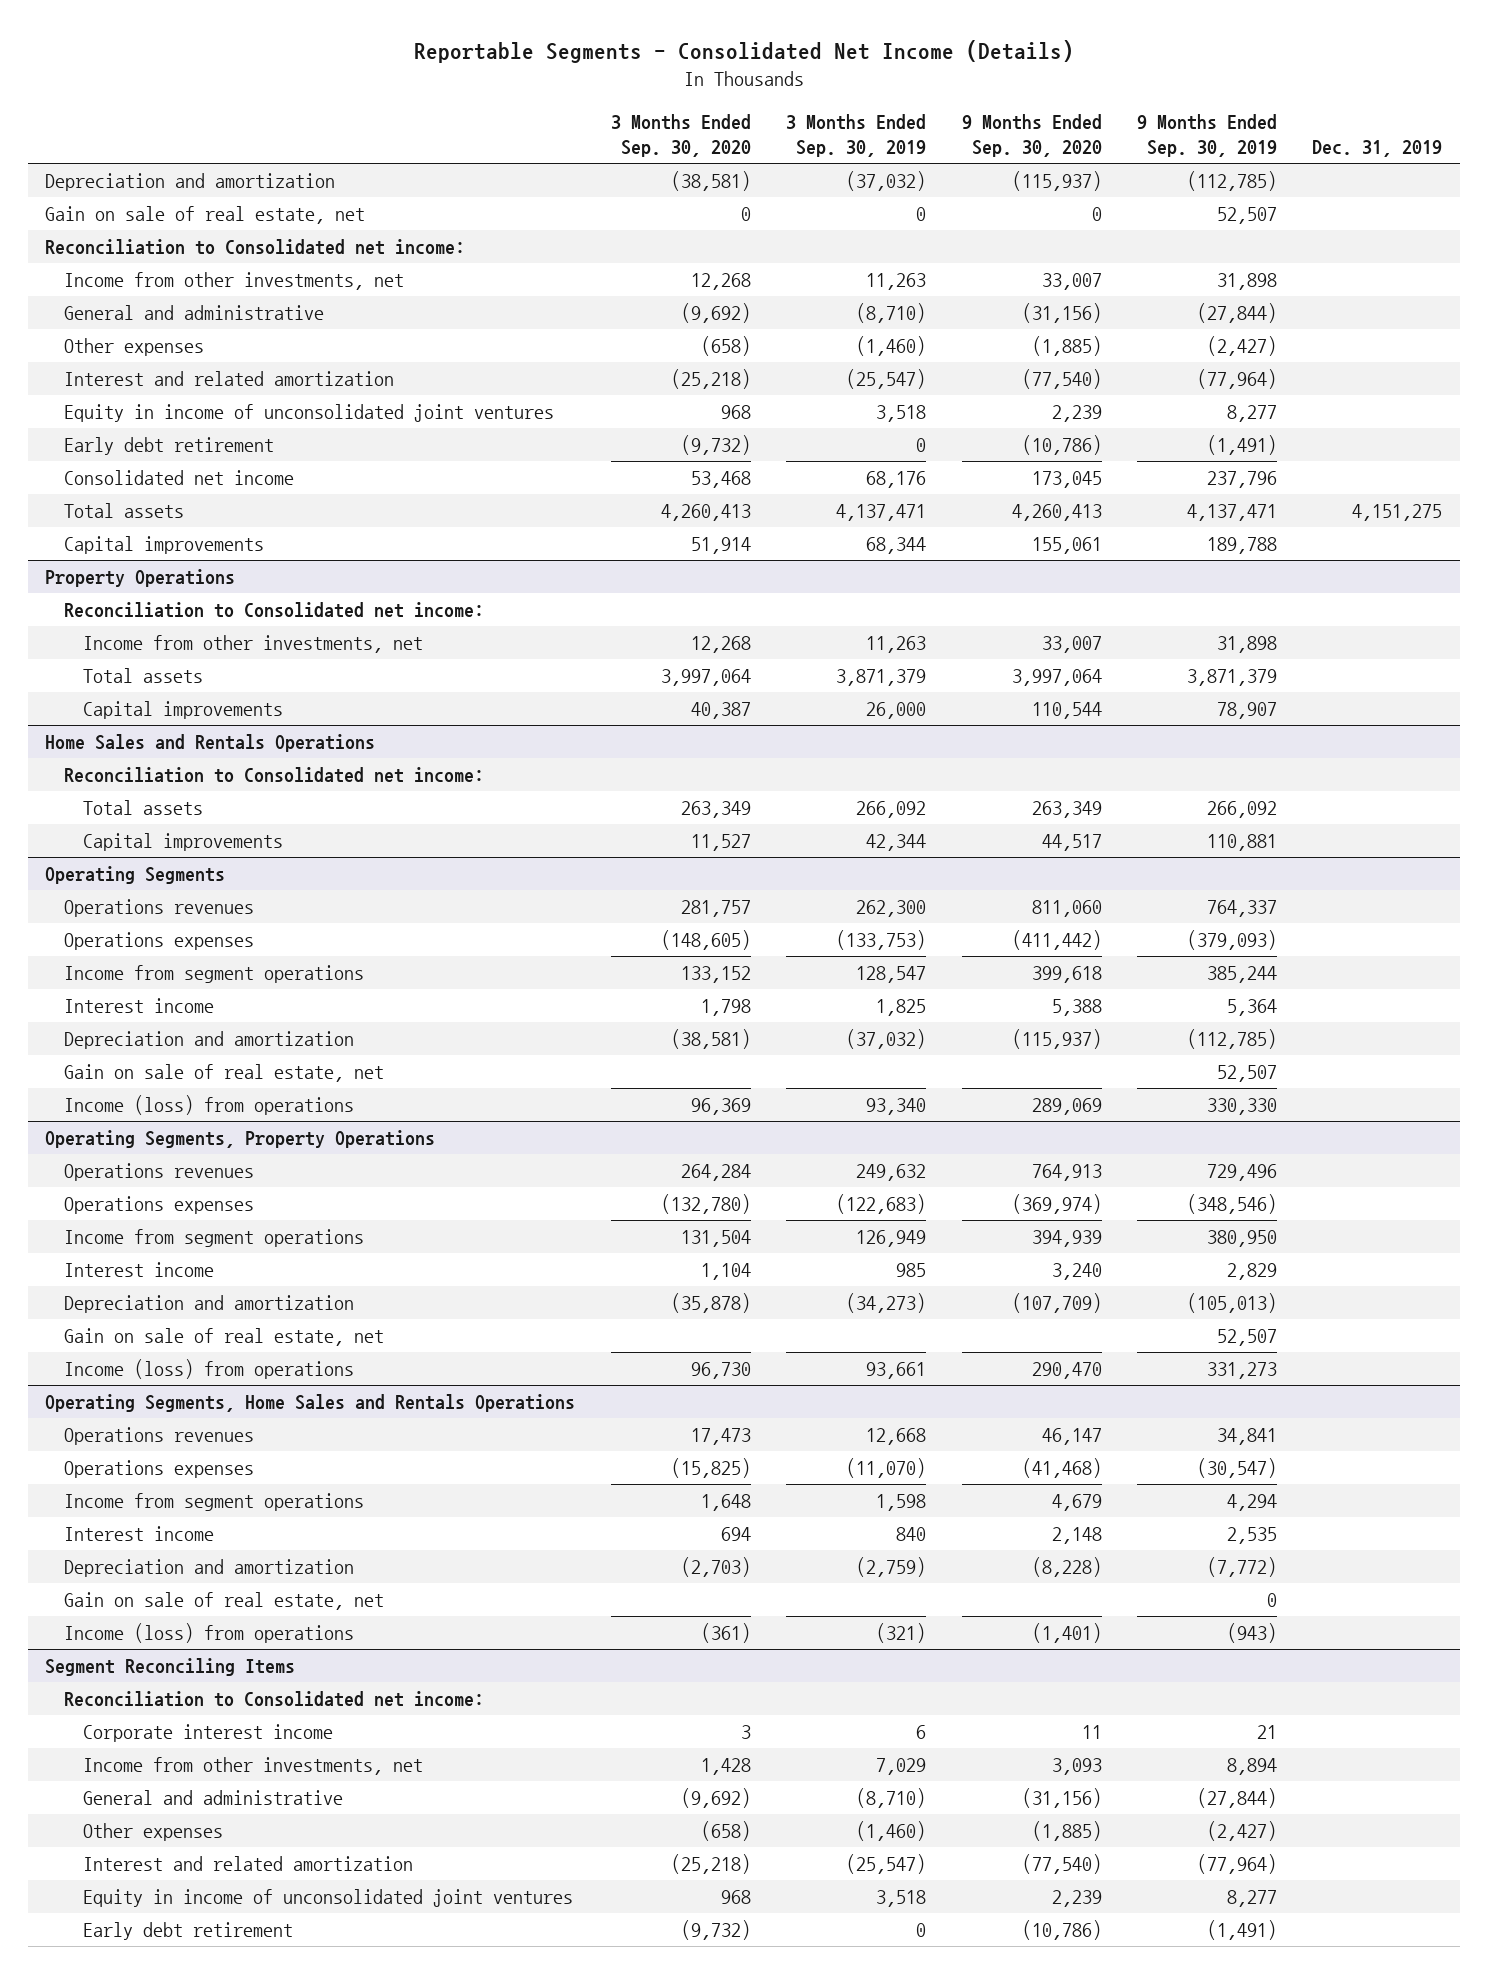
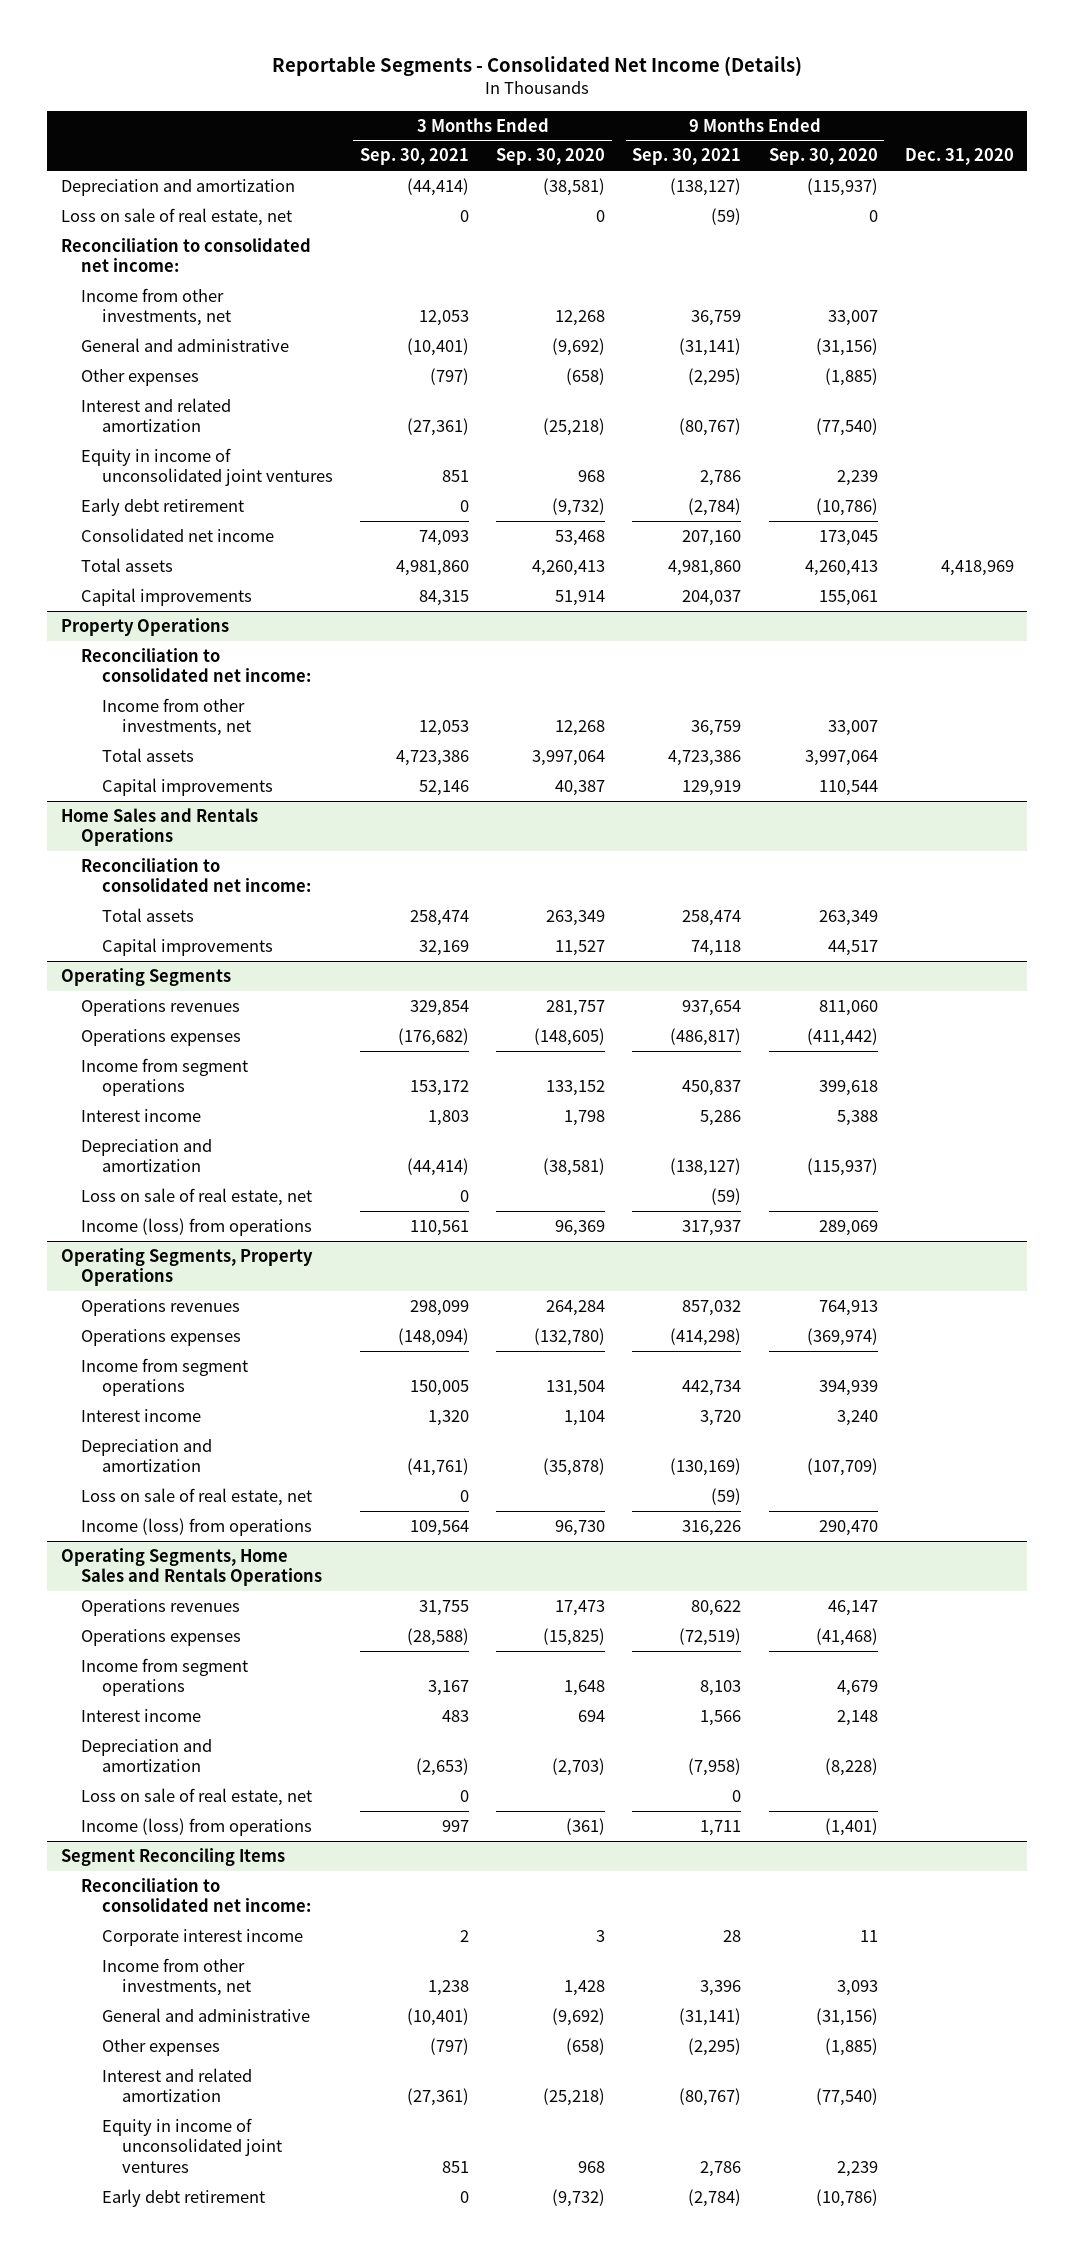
- | 3 Months Ended Sep. 30, 2020 | 3 Months Ended Sep. 30, 2019 | 9 Months Ended Sep. 30, 2020 | 9 Months Ended Sep. 30, 2019 | Dec. 31, 2019
+ | 3 Months Ended Sep. 30, 2021 | 3 Months Ended Sep. 30, 2020 | 9 Months Ended Sep. 30, 2021 | 9 Months Ended Sep. 30, 2020 | Dec. 31, 2020
- Gain on sale of real estate, net | 0 | 0 | 0 | 52,507 |
- Reconciliation to Consolidated net income:
+ Loss on sale of real estate, net | 0 | 0 | (59) | 0 |
+ Reconciliation to consolidated net income:
@ Property Operations
- Reconciliation to Consolidated net income:
+ Reconciliation to consolidated net income:
@ Home Sales and Rentals Operations
- Reconciliation to Consolidated net income:
+ Reconciliation to consolidated net income:
@ Operating Segments
- Gain on sale of real estate, net | | | | 52,507 |
+ Loss on sale of real estate, net | 0 | | (59) | |
@ Operating Segments, Property Operations
- Gain on sale of real estate, net | | | | 52,507 |
+ Loss on sale of real estate, net | 0 | | (59) | |
@ Operating Segments, Home Sales and Rentals Operations
- Gain on sale of real estate, net | | | | 0 |
+ Loss on sale of real estate, net | 0 | | 0 | |
@ Segment Reconciling Items
- Reconciliation to Consolidated net income:
+ Reconciliation to consolidated net income:

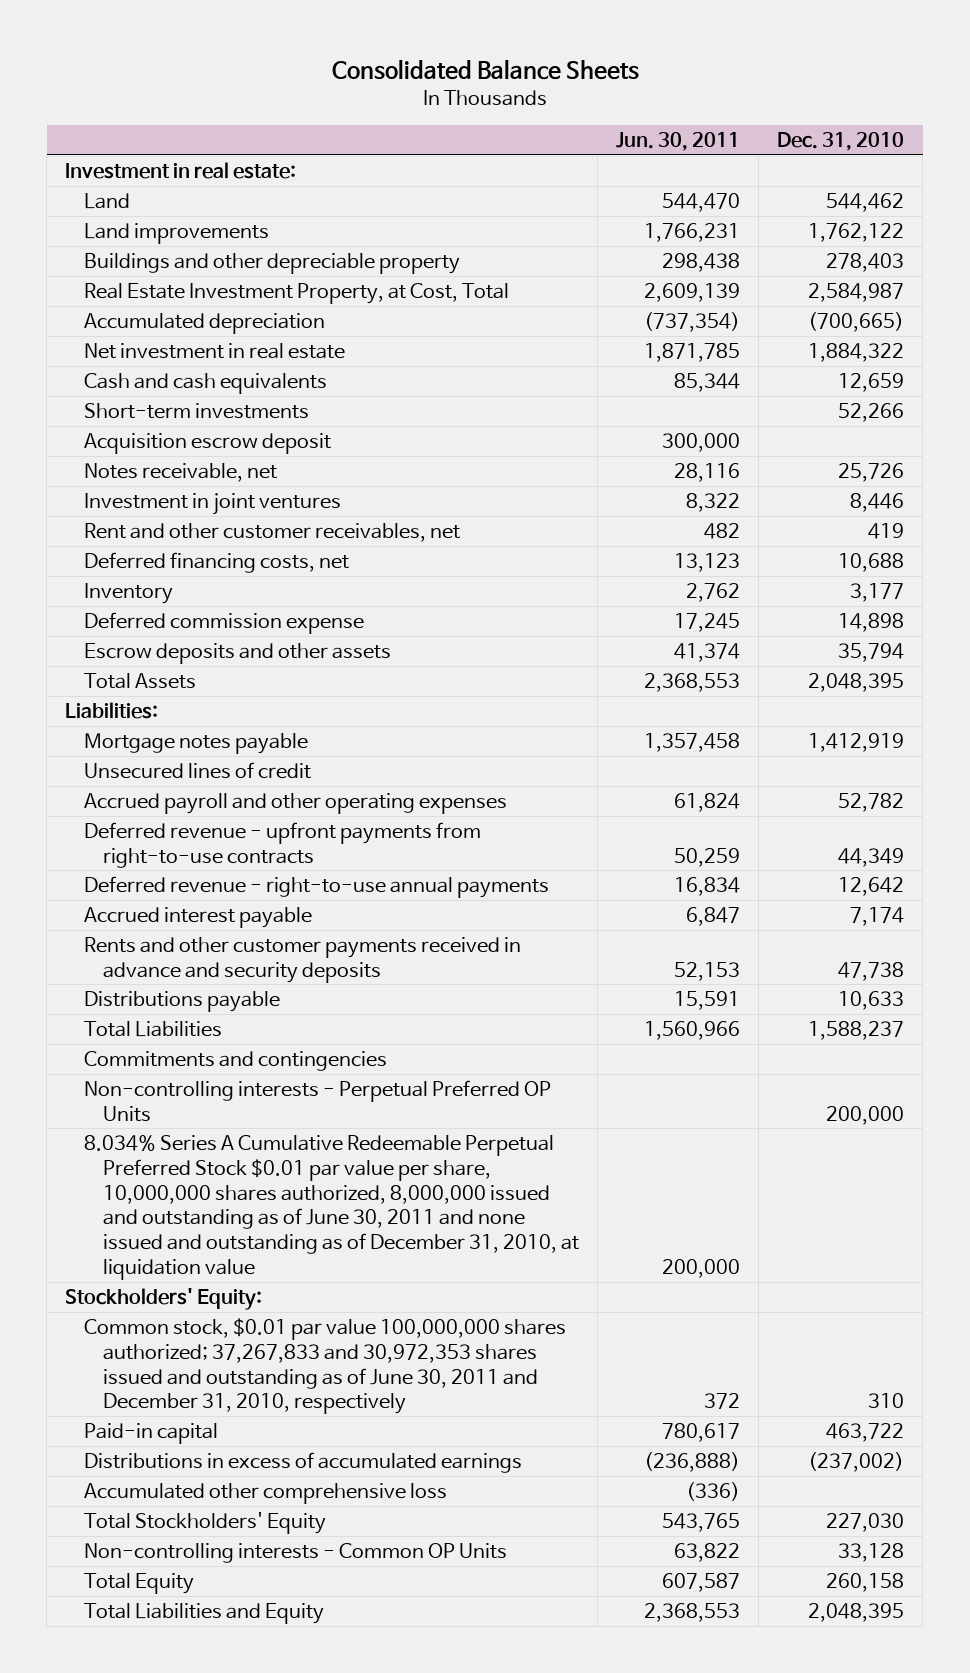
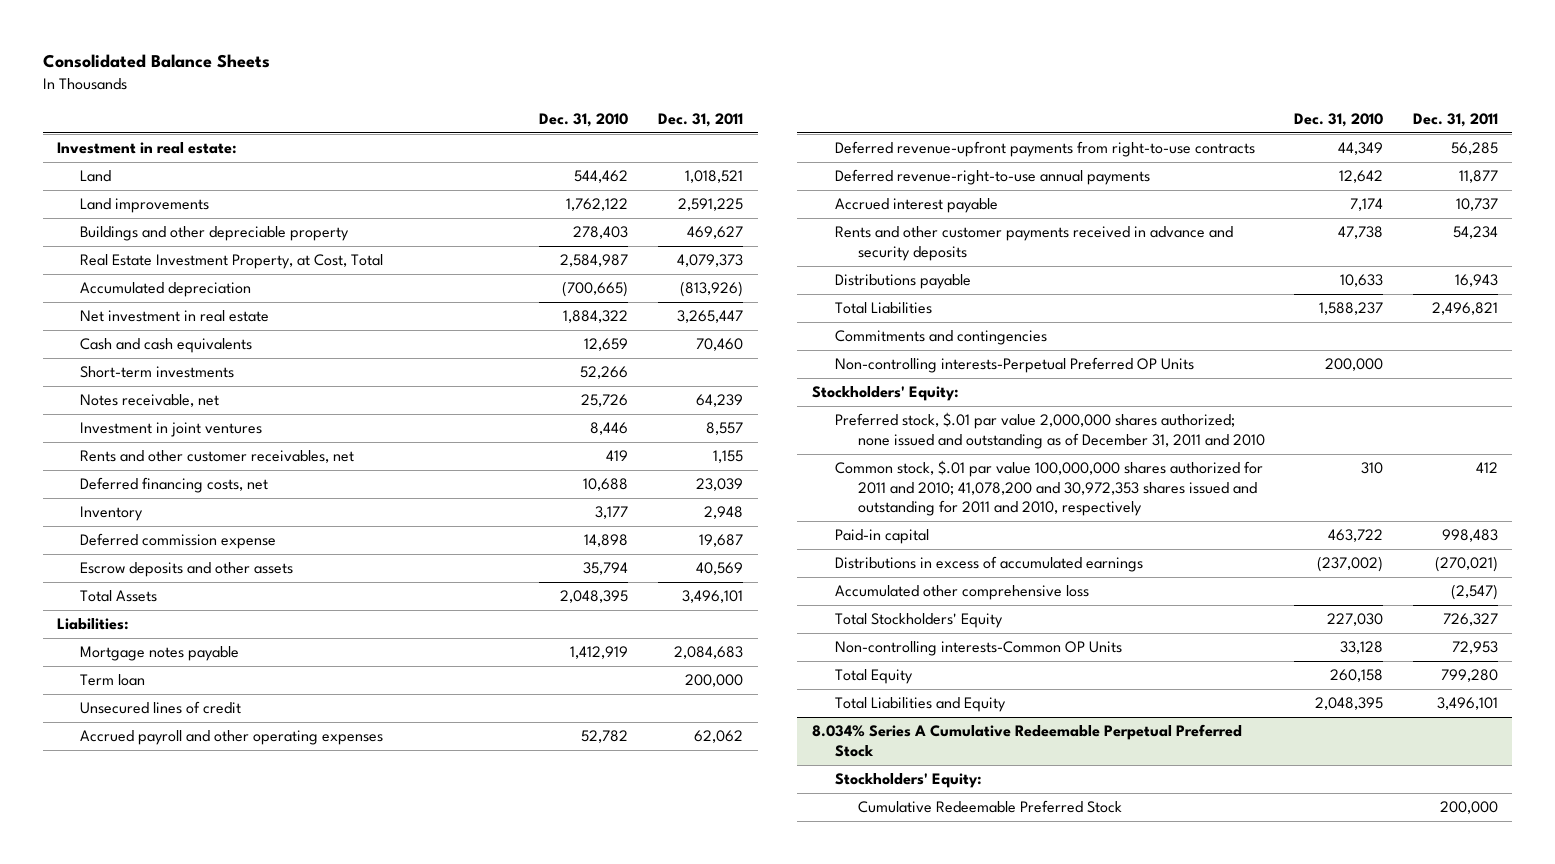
- | Jun. 30, 2011 | Dec. 31, 2010
+ | Dec. 31, 2010 | Dec. 31, 2011
- Acquisition escrow deposit | 300,000 |
- Rent and other customer receivables, net | 482 | 419
+ Rents and other customer receivables, net | 419 | 1,155
+ Term loan | | 200,000
- Deferred revenue - upfront payments from right-to-use contracts | 50,259 | 44,349
- Deferred revenue - right-to-use annual payments | 16,834 | 12,642
+ Deferred revenue-upfront payments from right-to-use contracts | 44,349 | 56,285
+ Deferred revenue-right-to-use annual payments | 12,642 | 11,877
- Non-controlling interests - Perpetual Preferred OP Units | | 200,000
- 8.034% Series A Cumulative Redeemable Perpetual Preferred Stock $0.01 par value per share, 10,000,000 shares authorized, 8,000,000 issued and outstanding as of June 30, 2011 and none issued and outstanding as of December 31, 2010, at liquidation value | 200,000 |
+ Non-controlling interests-Perpetual Preferred OP Units | 200,000 |
- Common stock, $0.01 par value 100,000,000 shares authorized; 37,267,833 and 30,972,353 shares issued and outstanding as of June 30, 2011 and December 31, 2010, respectively | 372 | 310
+ Preferred stock, $.01 par value 2,000,000 shares authorized; none issued and outstanding as of December 31, 2011 and 2010
+ Common stock, $.01 par value 100,000,000 shares authorized for 2011 and 2010; 41,078,200 and 30,972,353 shares issued and outstanding for 2011 and 2010, respectively | 310 | 412
- Non-controlling interests - Common OP Units | 63,822 | 33,128
+ Non-controlling interests-Common OP Units | 33,128 | 72,953
+ 8.034% Series A Cumulative Redeemable Perpetual Preferred Stock
+ Stockholders' Equity:
+ Cumulative Redeemable Preferred Stock | | 200,000

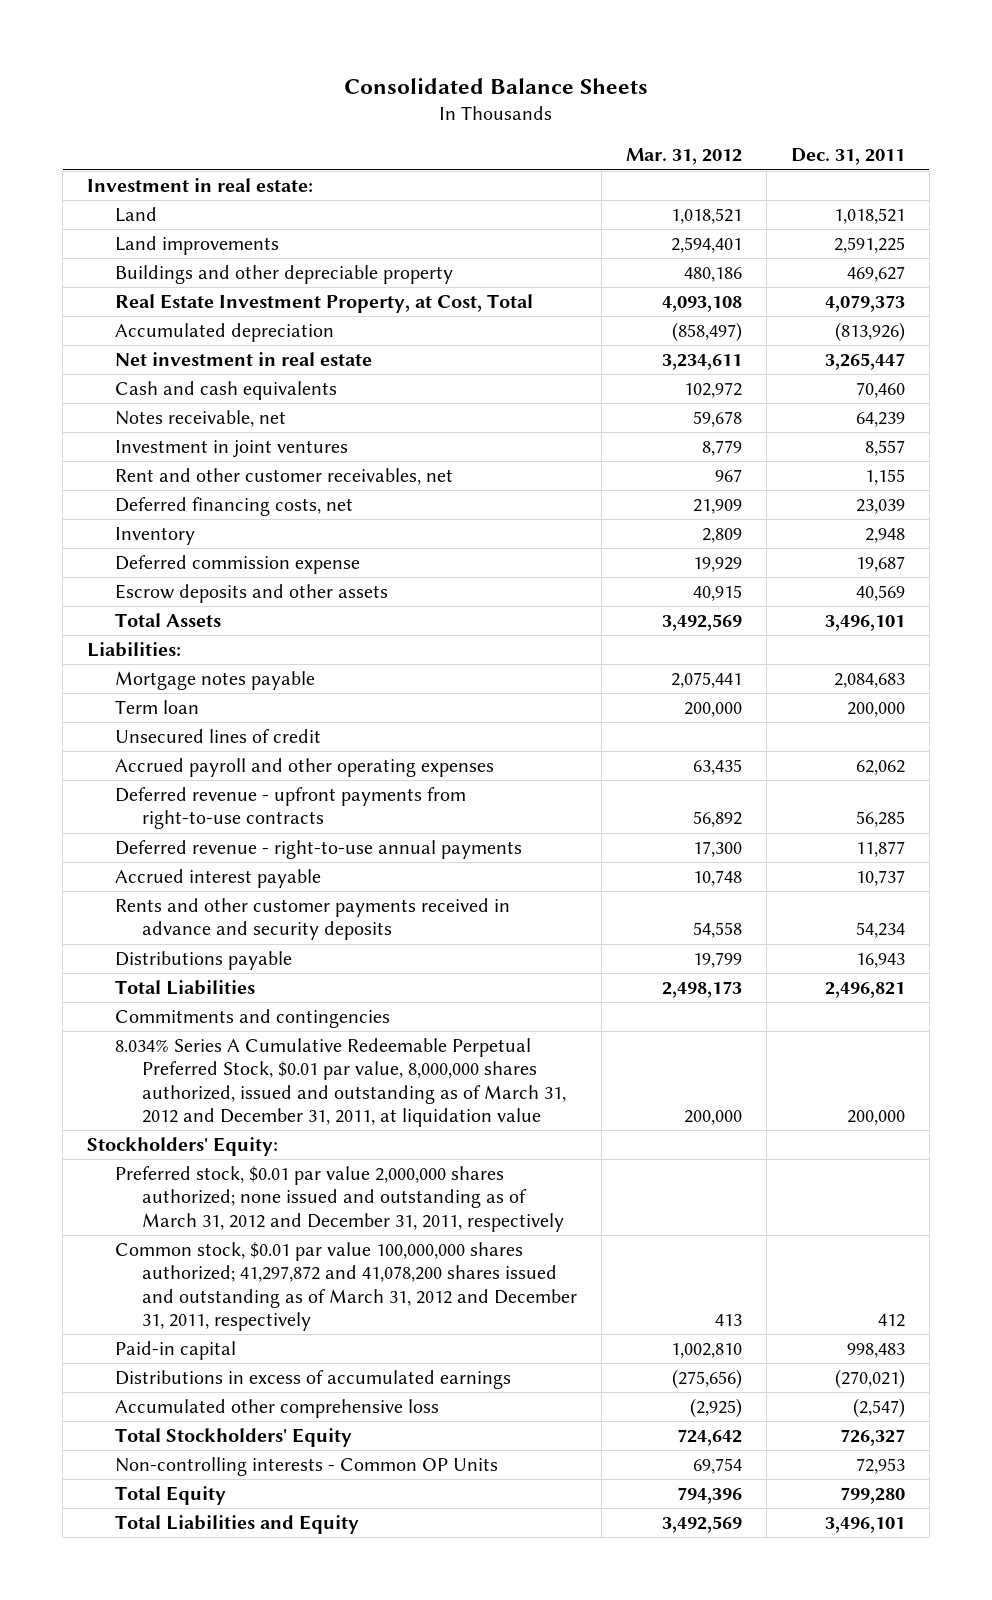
- | Dec. 31, 2010 | Dec. 31, 2011
+ | Mar. 31, 2012 | Dec. 31, 2011
- Short-term investments | 52,266 |
- Rents and other customer receivables, net | 419 | 1,155
+ Rent and other customer receivables, net | 967 | 1,155
- Deferred revenue-upfront payments from right-to-use contracts | 44,349 | 56,285
- Deferred revenue-right-to-use annual payments | 12,642 | 11,877
+ Deferred revenue - upfront payments from right-to-use contracts | 56,892 | 56,285
+ Deferred revenue - right-to-use annual payments | 17,300 | 11,877
- Non-controlling interests-Perpetual Preferred OP Units | 200,000 |
+ 8.034% Series A Cumulative Redeemable Perpetual Preferred Stock, $0.01 par value, 8,000,000 shares authorized, issued and outstanding as of March 31, 2012 and December 31, 2011, at liquidation value | 200,000 | 200,000
- Preferred stock, $.01 par value 2,000,000 shares authorized; none issued and outstanding as of December 31, 2011 and 2010
- Common stock, $.01 par value 100,000,000 shares authorized for 2011 and 2010; 41,078,200 and 30,972,353 shares issued and outstanding for 2011 and 2010, respectively | 310 | 412
+ Preferred stock, $0.01 par value 2,000,000 shares authorized; none issued and outstanding as of March 31, 2012 and December 31, 2011, respectively
+ Common stock, $0.01 par value 100,000,000 shares authorized; 41,297,872 and 41,078,200 shares issued and outstanding as of March 31, 2012 and December 31, 2011, respectively | 413 | 412
- Non-controlling interests-Common OP Units | 33,128 | 72,953
+ Non-controlling interests - Common OP Units | 69,754 | 72,953
- 8.034% Series A Cumulative Redeemable Perpetual Preferred Stock
- Stockholders' Equity:
- Cumulative Redeemable Preferred Stock | | 200,000

